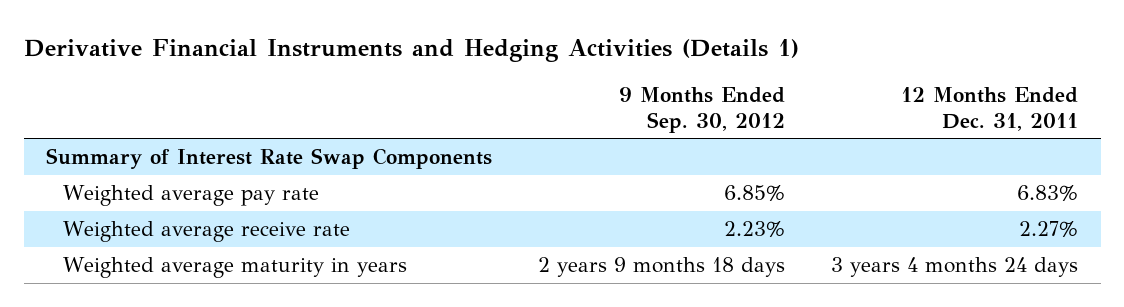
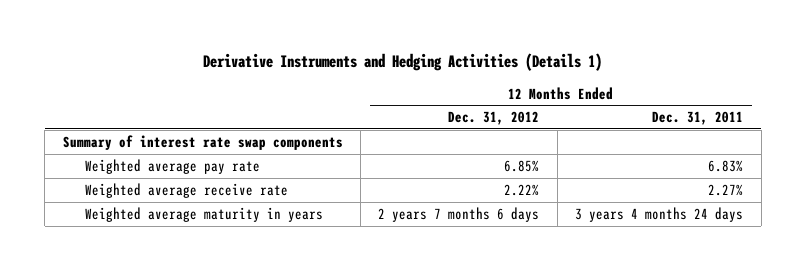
- Derivative Financial Instruments and Hedging Activities (Details 1)
+ Derivative Instruments and Hedging Activities (Details 1)
- | 9 Months Ended Sep. 30, 2012 | 12 Months Ended Dec. 31, 2011
+ | 12 Months Ended Dec. 31, 2012 | 12 Months Ended Dec. 31, 2011
- Summary of Interest Rate Swap Components
+ Summary of interest rate swap components

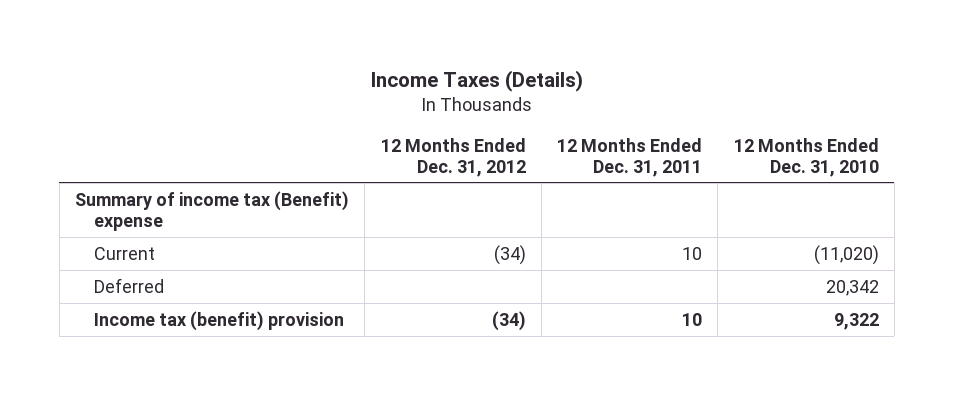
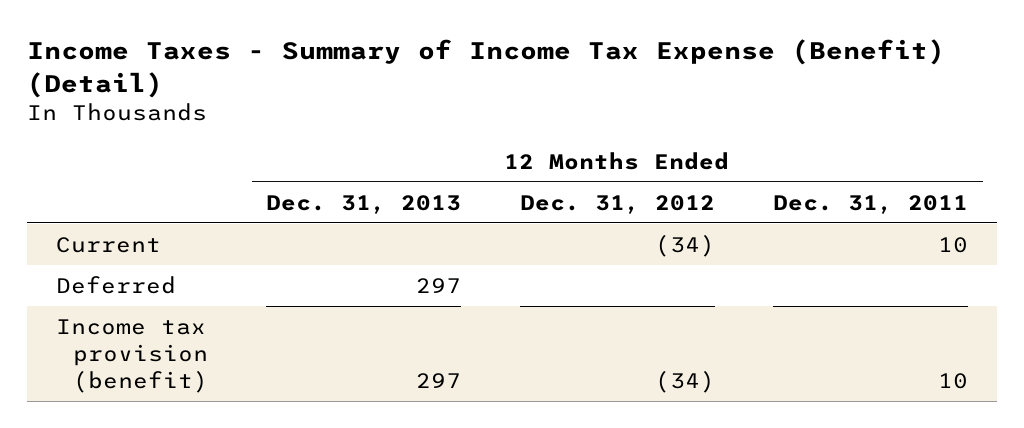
- Income Taxes (Details)
+ Income Taxes - Summary of Income Tax Expense (Benefit) (Detail)
- | 12 Months Ended Dec. 31, 2012 | 12 Months Ended Dec. 31, 2011 | 12 Months Ended Dec. 31, 2010
+ | 12 Months Ended Dec. 31, 2013 | 12 Months Ended Dec. 31, 2012 | 12 Months Ended Dec. 31, 2011
- Summary of income tax (Benefit) expense
- Income tax (benefit) provision | (34) | 10 | 9,322
+ Income tax provision (benefit) | 297 | (34) | 10

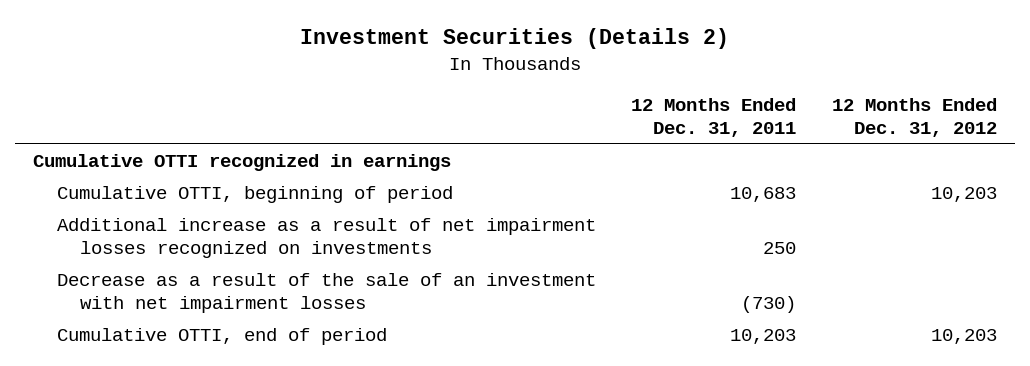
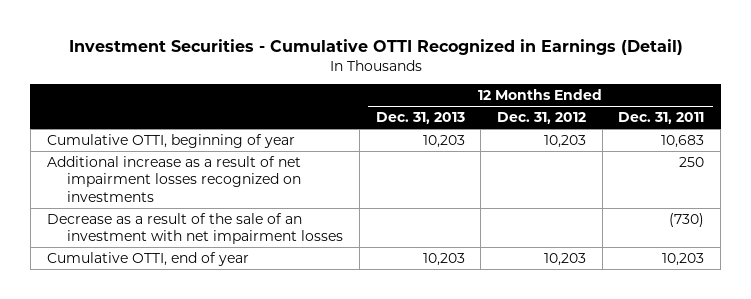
- Investment Securities (Details 2)
+ Investment Securities - Cumulative OTTI Recognized in Earnings (Detail)
- | 12 Months Ended Dec. 31, 2011 | 12 Months Ended Dec. 31, 2012
+ | 12 Months Ended Dec. 31, 2013 | 12 Months Ended Dec. 31, 2012 | 12 Months Ended Dec. 31, 2011
- Cumulative OTTI recognized in earnings
- Cumulative OTTI, beginning of period | 10,683 | 10,203
+ Cumulative OTTI, beginning of year | 10,203 | 10,203 | 10,683
- Cumulative OTTI, end of period | 10,203 | 10,203
+ Cumulative OTTI, end of year | 10,203 | 10,203 | 10,203

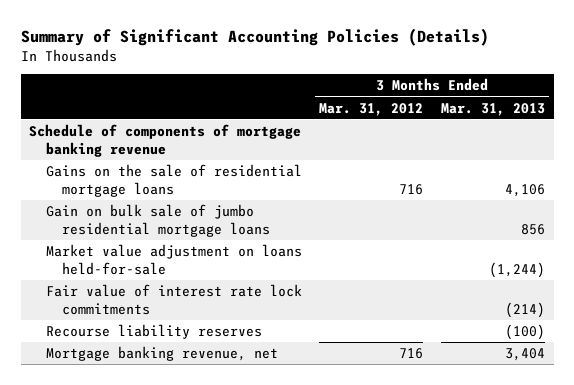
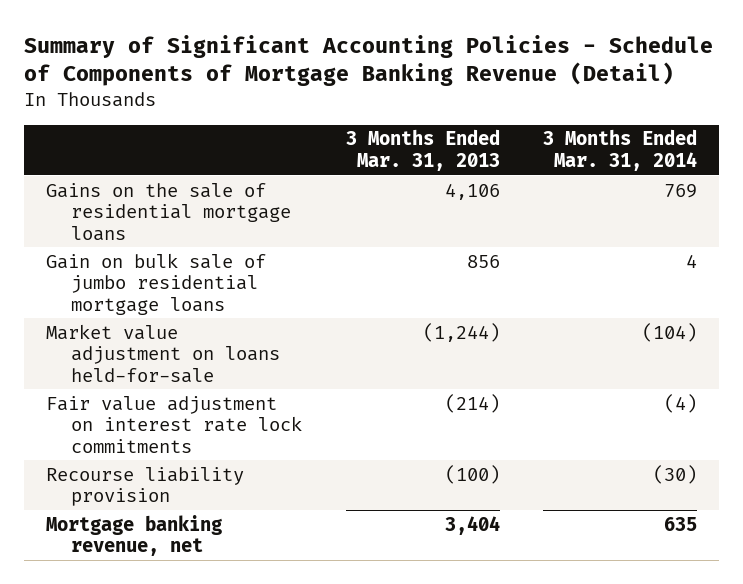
- Summary of Significant Accounting Policies (Details)
+ Summary of Significant Accounting Policies - Schedule of Components of Mortgage Banking Revenue (Detail)
- | 3 Months Ended Mar. 31, 2012 | 3 Months Ended Mar. 31, 2013
+ | 3 Months Ended Mar. 31, 2013 | 3 Months Ended Mar. 31, 2014
- Schedule of components of mortgage banking revenue
- Fair value of interest rate lock commitments | | (214)
- Recourse liability reserves | | (100)
+ Fair value adjustment on interest rate lock commitments | (214) | (4)
+ Recourse liability provision | (100) | (30)

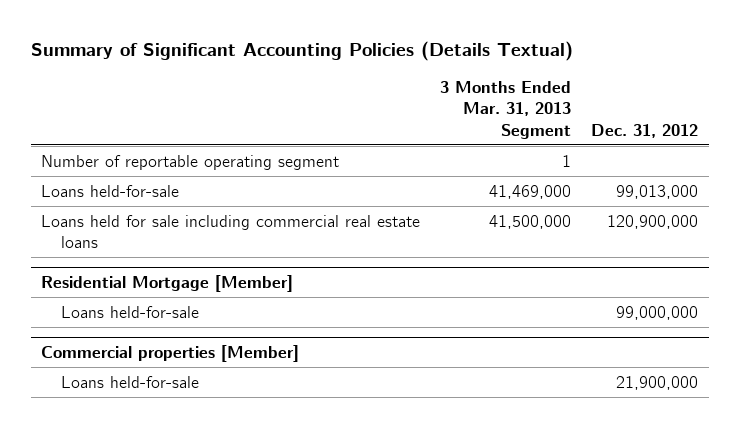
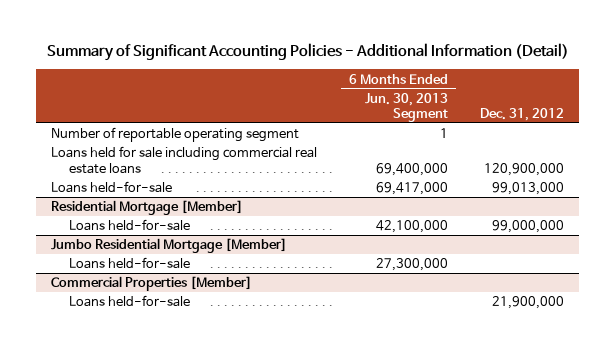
- Summary of Significant Accounting Policies (Details Textual)
+ Summary of Significant Accounting Policies - Additional Information (Detail)
- | 3 Months Ended Mar. 31, 2013 Segment | Dec. 31, 2012
+ | 6 Months Ended Jun. 30, 2013 Segment | Dec. 31, 2012
moved down: Loans held-for-sale | 69,417,000 | 99,013,000
- Commercial properties [Member]
+ Jumbo Residential Mortgage [Member]
+ Loans held-for-sale | 27,300,000 |
+ Commercial Properties [Member]

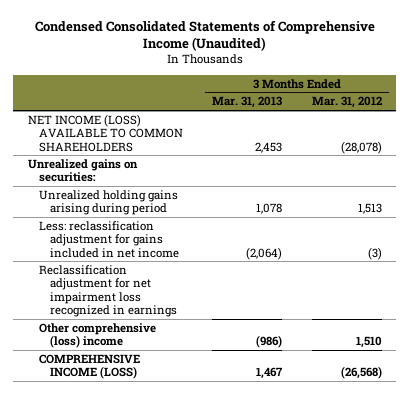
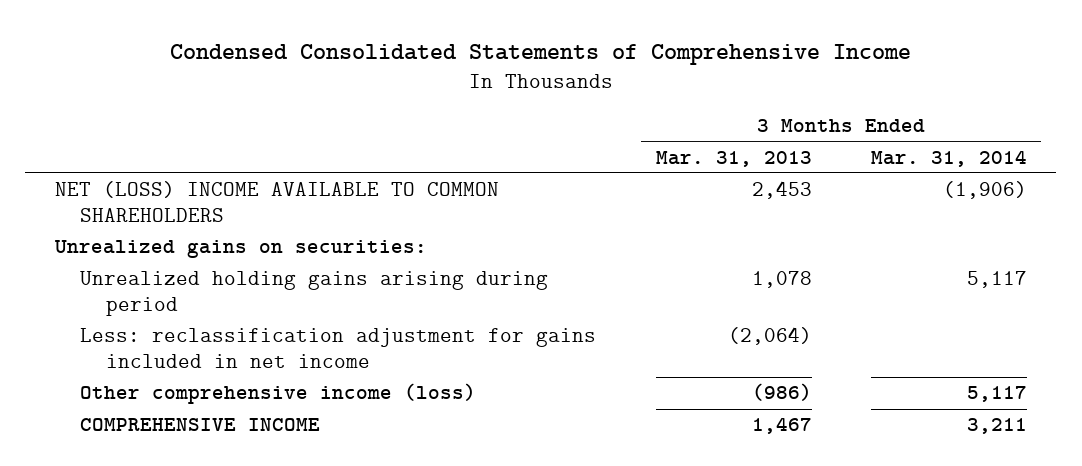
- Condensed Consolidated Statements of Comprehensive Income (Unaudited)
+ Condensed Consolidated Statements of Comprehensive Income
- | 3 Months Ended Mar. 31, 2013 | 3 Months Ended Mar. 31, 2012
+ | 3 Months Ended Mar. 31, 2013 | 3 Months Ended Mar. 31, 2014
- NET INCOME (LOSS) AVAILABLE TO COMMON SHAREHOLDERS | 2,453 | (28,078)
+ NET (LOSS) INCOME AVAILABLE TO COMMON SHAREHOLDERS | 2,453 | (1,906)
- Reclassification adjustment for net impairment loss recognized in earnings
- Other comprehensive (loss) income | (986) | 1,510
- COMPREHENSIVE INCOME (LOSS) | 1,467 | (26,568)
+ Other comprehensive income (loss) | (986) | 5,117
+ COMPREHENSIVE INCOME | 1,467 | 3,211

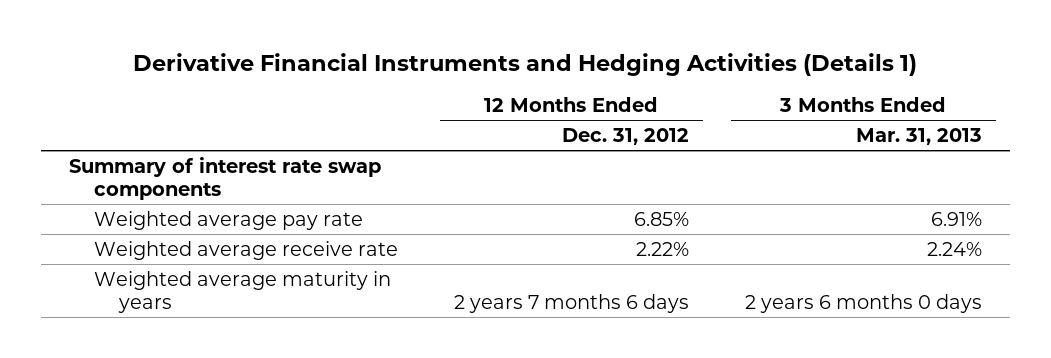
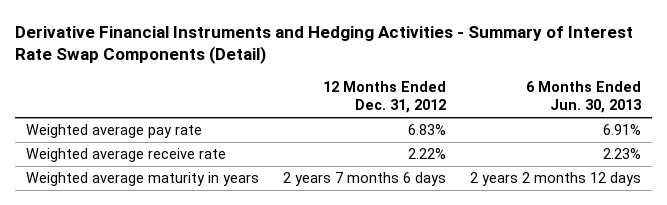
- Derivative Financial Instruments and Hedging Activities (Details 1)
+ Derivative Financial Instruments and Hedging Activities - Summary of Interest Rate Swap Components (Detail)
- | 12 Months Ended Dec. 31, 2012 | 3 Months Ended Mar. 31, 2013
+ | 12 Months Ended Dec. 31, 2012 | 6 Months Ended Jun. 30, 2013
- Summary of interest rate swap components
- Weighted average pay rate | 6.85% | 6.91%
+ Weighted average pay rate | 6.83% | 6.91%

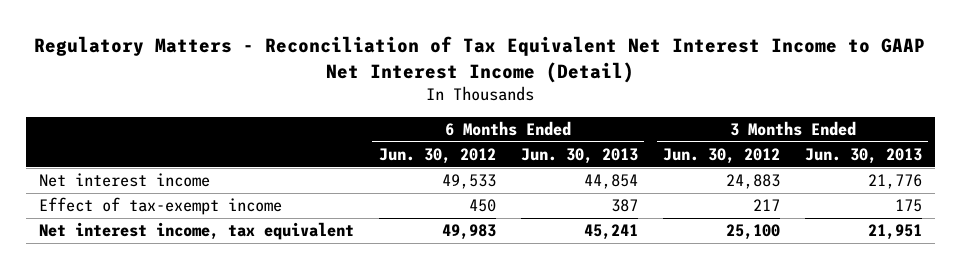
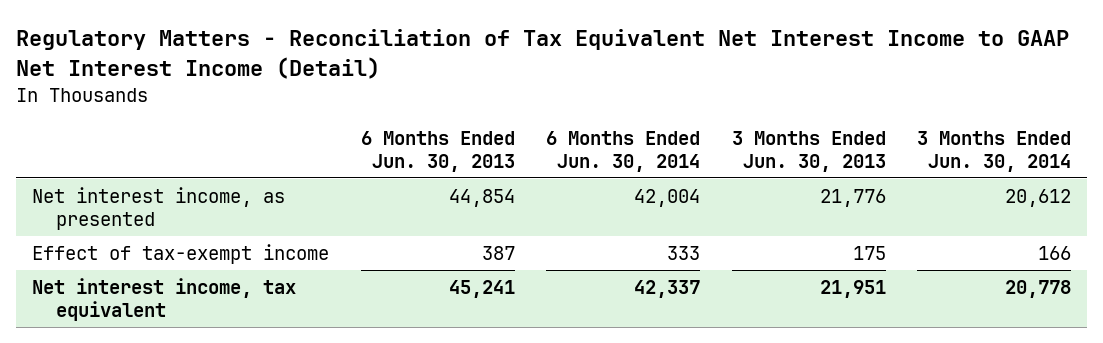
- | 6 Months Ended Jun. 30, 2012 | 6 Months Ended Jun. 30, 2013 | 3 Months Ended Jun. 30, 2012 | 3 Months Ended Jun. 30, 2013
+ | 6 Months Ended Jun. 30, 2013 | 6 Months Ended Jun. 30, 2014 | 3 Months Ended Jun. 30, 2013 | 3 Months Ended Jun. 30, 2014
- Net interest income | 49,533 | 44,854 | 24,883 | 21,776
+ Net interest income, as presented | 44,854 | 42,004 | 21,776 | 20,612

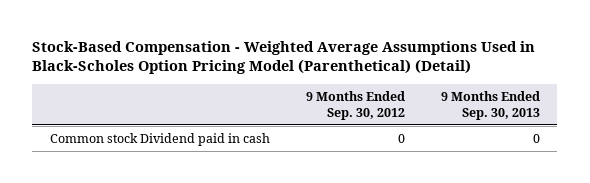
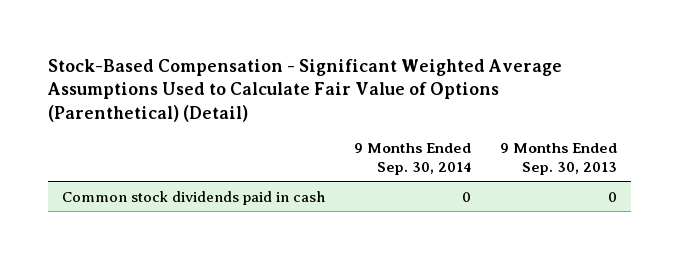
- Stock-Based Compensation - Weighted Average Assumptions Used in Black-Scholes Option Pricing Model (Parenthetical) (Detail)
+ Stock-Based Compensation - Significant Weighted Average Assumptions Used to Calculate Fair Value of Options (Parenthetical) (Detail)
- | 9 Months Ended Sep. 30, 2012 | 9 Months Ended Sep. 30, 2013
+ | 9 Months Ended Sep. 30, 2014 | 9 Months Ended Sep. 30, 2013
- Common stock Dividend paid in cash | 0 | 0
+ Common stock dividends paid in cash | 0 | 0

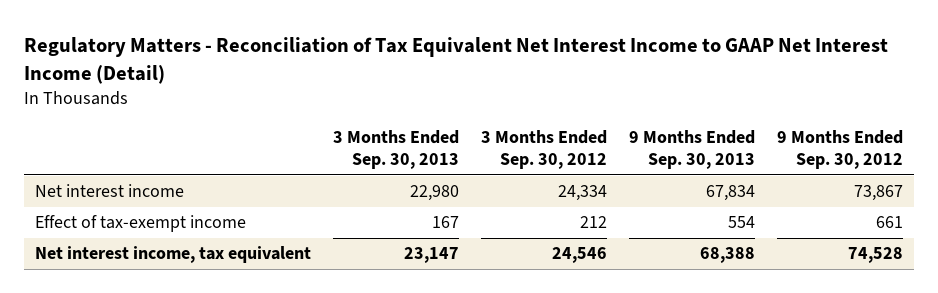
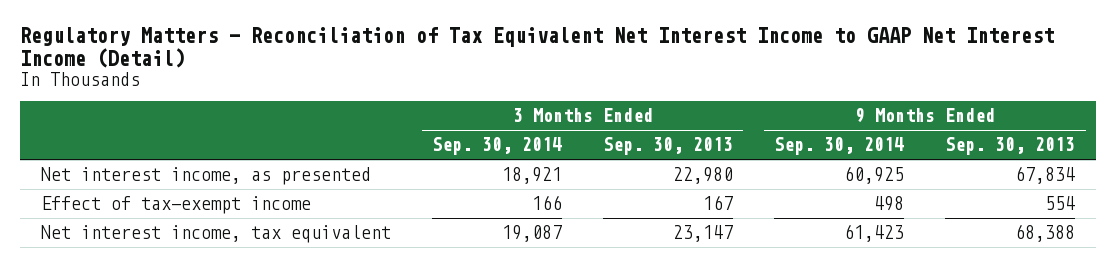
- | 3 Months Ended Sep. 30, 2013 | 3 Months Ended Sep. 30, 2012 | 9 Months Ended Sep. 30, 2013 | 9 Months Ended Sep. 30, 2012
+ | 3 Months Ended Sep. 30, 2014 | 3 Months Ended Sep. 30, 2013 | 9 Months Ended Sep. 30, 2014 | 9 Months Ended Sep. 30, 2013
- Net interest income | 22,980 | 24,334 | 67,834 | 73,867
+ Net interest income, as presented | 18,921 | 22,980 | 60,925 | 67,834

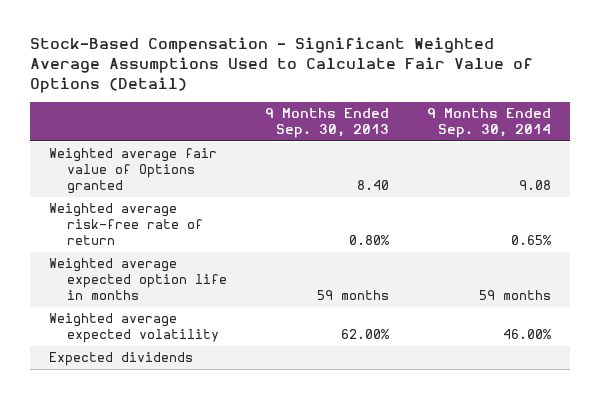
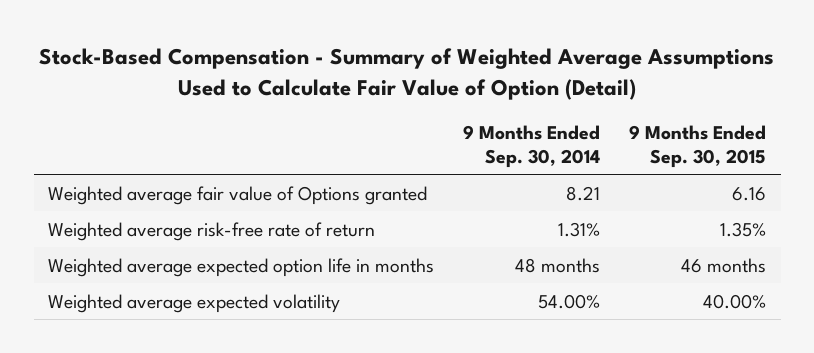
- Stock-Based Compensation - Significant Weighted Average Assumptions Used to Calculate Fair Value of Options (Detail)
+ Stock-Based Compensation - Summary of Weighted Average Assumptions Used to Calculate Fair Value of Option (Detail)
- | 9 Months Ended Sep. 30, 2013 | 9 Months Ended Sep. 30, 2014
+ | 9 Months Ended Sep. 30, 2014 | 9 Months Ended Sep. 30, 2015
- Weighted average fair value of Options granted | 8.40 | 9.08
- Weighted average risk-free rate of return | 0.80% | 0.65%
- Weighted average expected option life in months | 59 months | 59 months
- Weighted average expected volatility | 62.00% | 46.00%
- Expected dividends
+ Weighted average fair value of Options granted | 8.21 | 6.16
+ Weighted average risk-free rate of return | 1.31% | 1.35%
+ Weighted average expected option life in months | 48 months | 46 months
+ Weighted average expected volatility | 54.00% | 40.00%

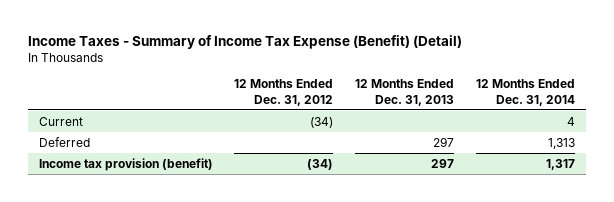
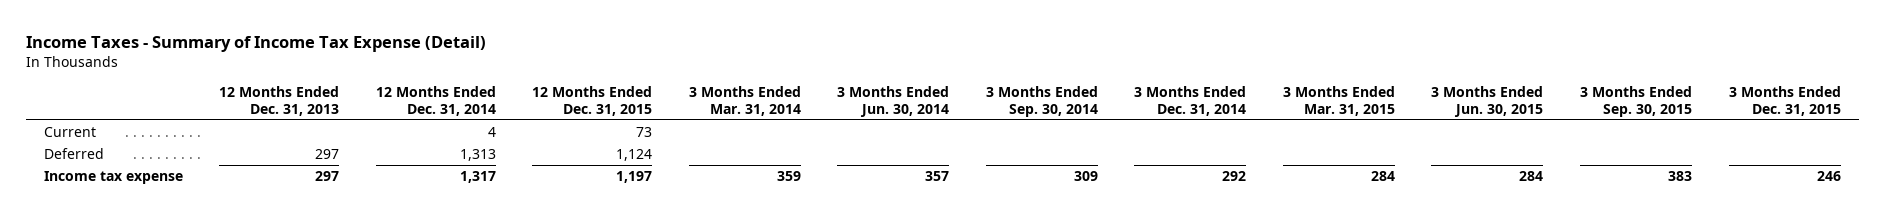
- Income Taxes - Summary of Income Tax Expense (Benefit) (Detail)
+ Income Taxes - Summary of Income Tax Expense (Detail)
- | 12 Months Ended Dec. 31, 2012 | 12 Months Ended Dec. 31, 2013 | 12 Months Ended Dec. 31, 2014
+ | 12 Months Ended Dec. 31, 2013 | 12 Months Ended Dec. 31, 2014 | 12 Months Ended Dec. 31, 2015 | 3 Months Ended Mar. 31, 2014 | 3 Months Ended Jun. 30, 2014 | 3 Months Ended Sep. 30, 2014 | 3 Months Ended Dec. 31, 2014 | 3 Months Ended Mar. 31, 2015 | 3 Months Ended Jun. 30, 2015 | 3 Months Ended Sep. 30, 2015 | 3 Months Ended Dec. 31, 2015
- Income tax provision (benefit) | (34) | 297 | 1,317
+ Income tax expense | 297 | 1,317 | 1,197 | 359 | 357 | 309 | 292 | 284 | 284 | 383 | 246

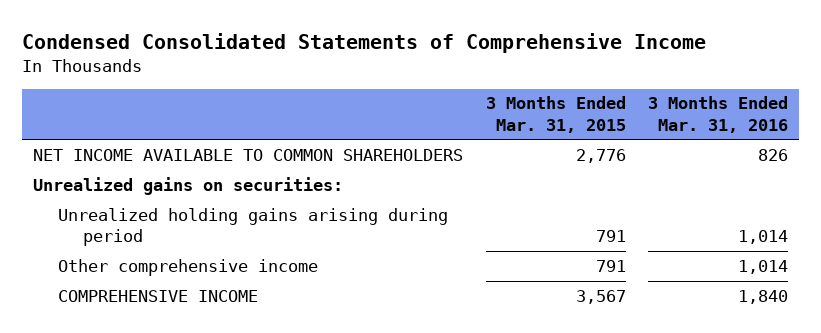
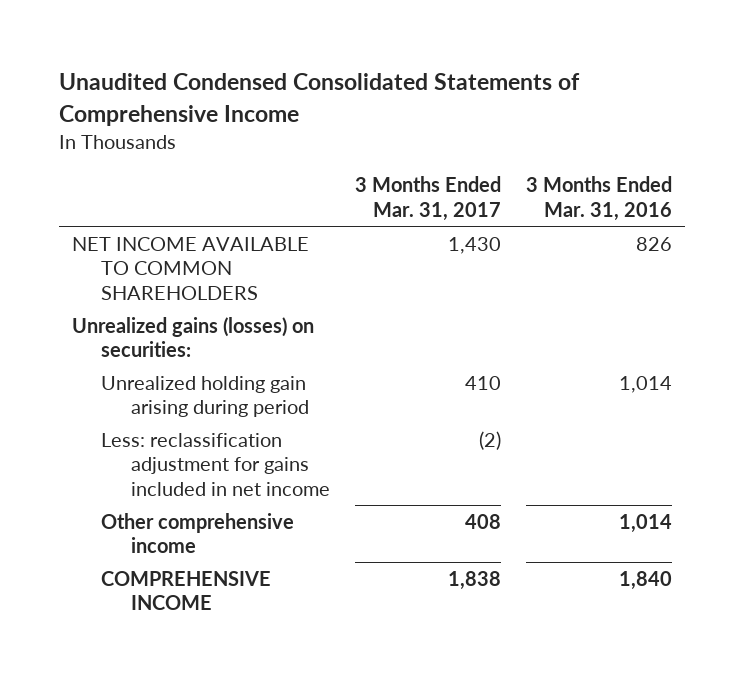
- Condensed Consolidated Statements of Comprehensive Income
+ Unaudited Condensed Consolidated Statements of Comprehensive Income
- | 3 Months Ended Mar. 31, 2015 | 3 Months Ended Mar. 31, 2016
+ | 3 Months Ended Mar. 31, 2017 | 3 Months Ended Mar. 31, 2016
- Unrealized gains on securities:
- Unrealized holding gains arising during period | 791 | 1,014
+ Unrealized gains (losses) on securities:
+ Unrealized holding gain arising during period | 410 | 1,014
+ Less: reclassification adjustment for gains included in net income | (2) |

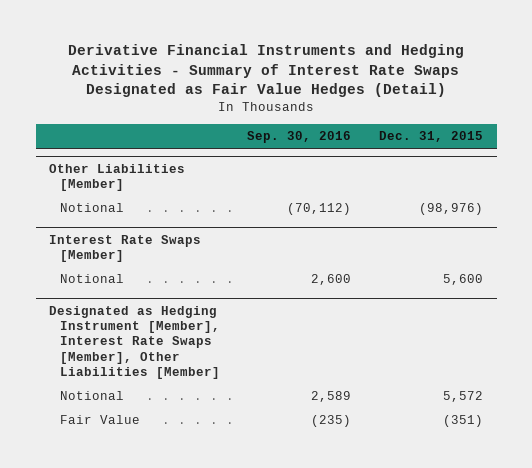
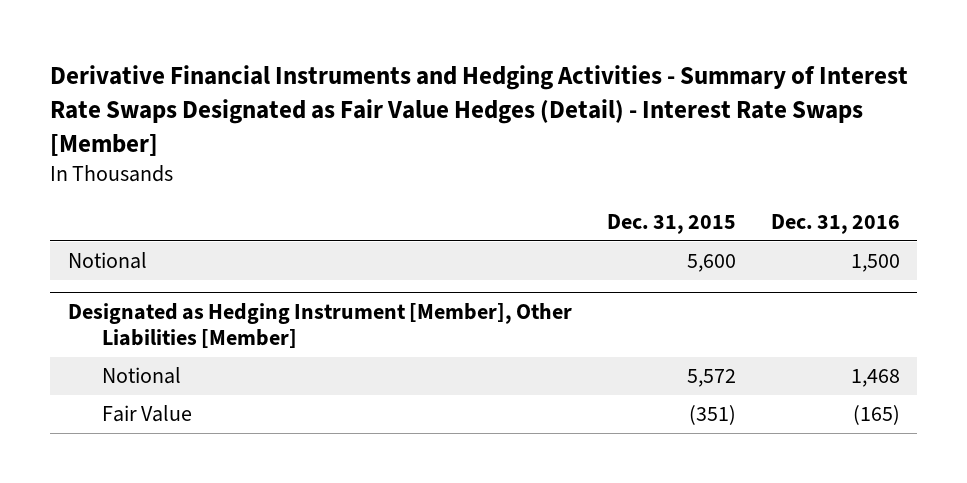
- Derivative Financial Instruments and Hedging Activities - Summary of Interest Rate Swaps Designated as Fair Value Hedges (Detail)
+ Derivative Financial Instruments and Hedging Activities - Summary of Interest Rate Swaps Designated as Fair Value Hedges (Detail) - Interest Rate Swaps [Member]
- | Sep. 30, 2016 | Dec. 31, 2015
+ | Dec. 31, 2015 | Dec. 31, 2016
- Other Liabilities [Member]
- Notional | (70,112) | (98,976)
- Interest Rate Swaps [Member]
- Designated as Hedging Instrument [Member], Interest Rate Swaps [Member], Other Liabilities [Member]
+ Designated as Hedging Instrument [Member], Other Liabilities [Member]

